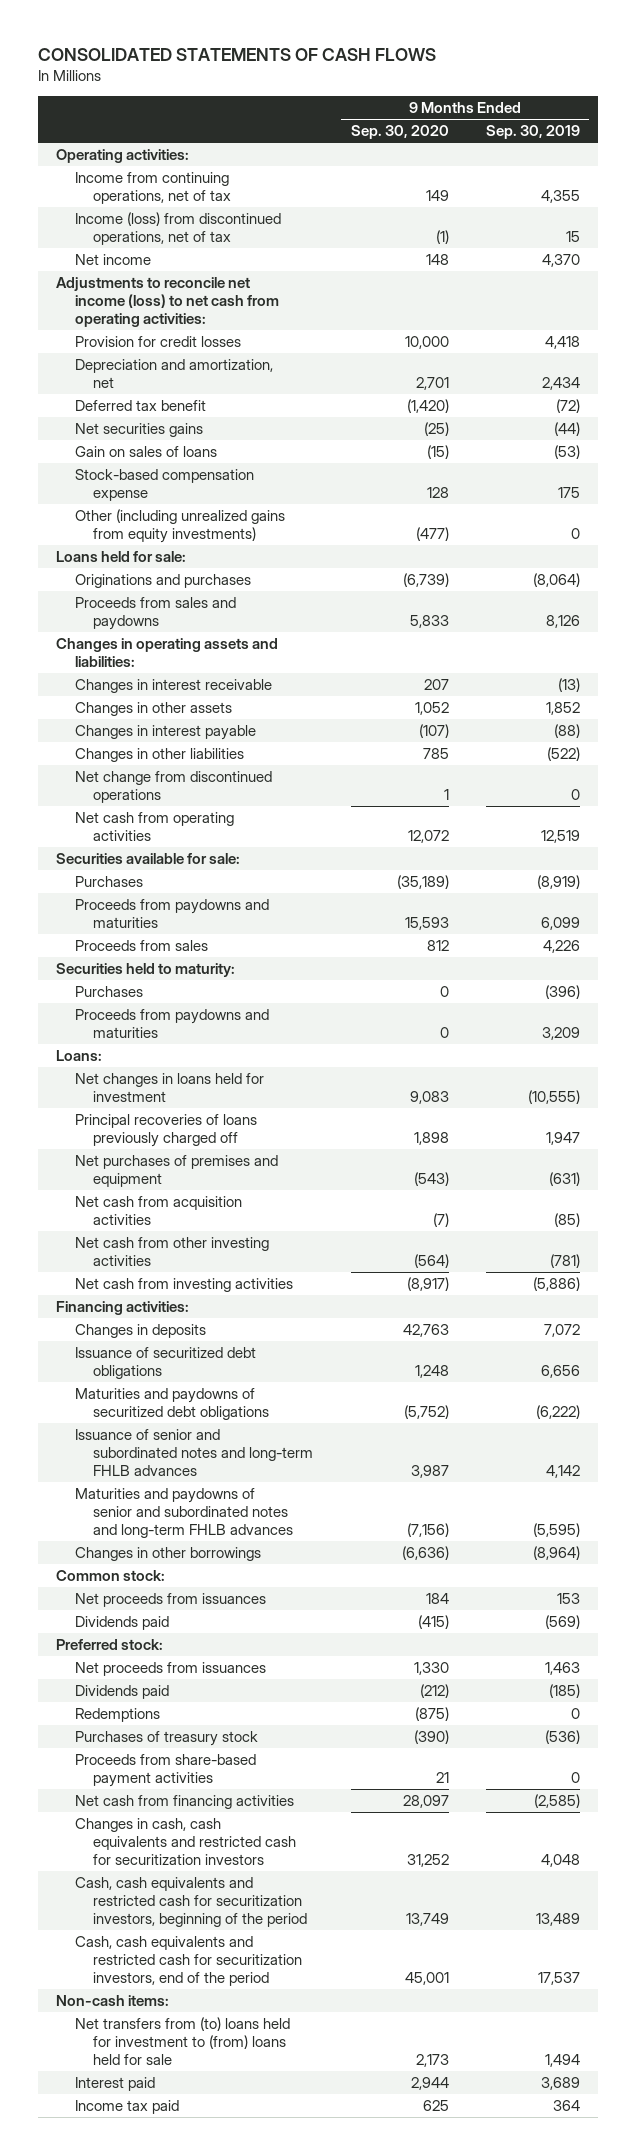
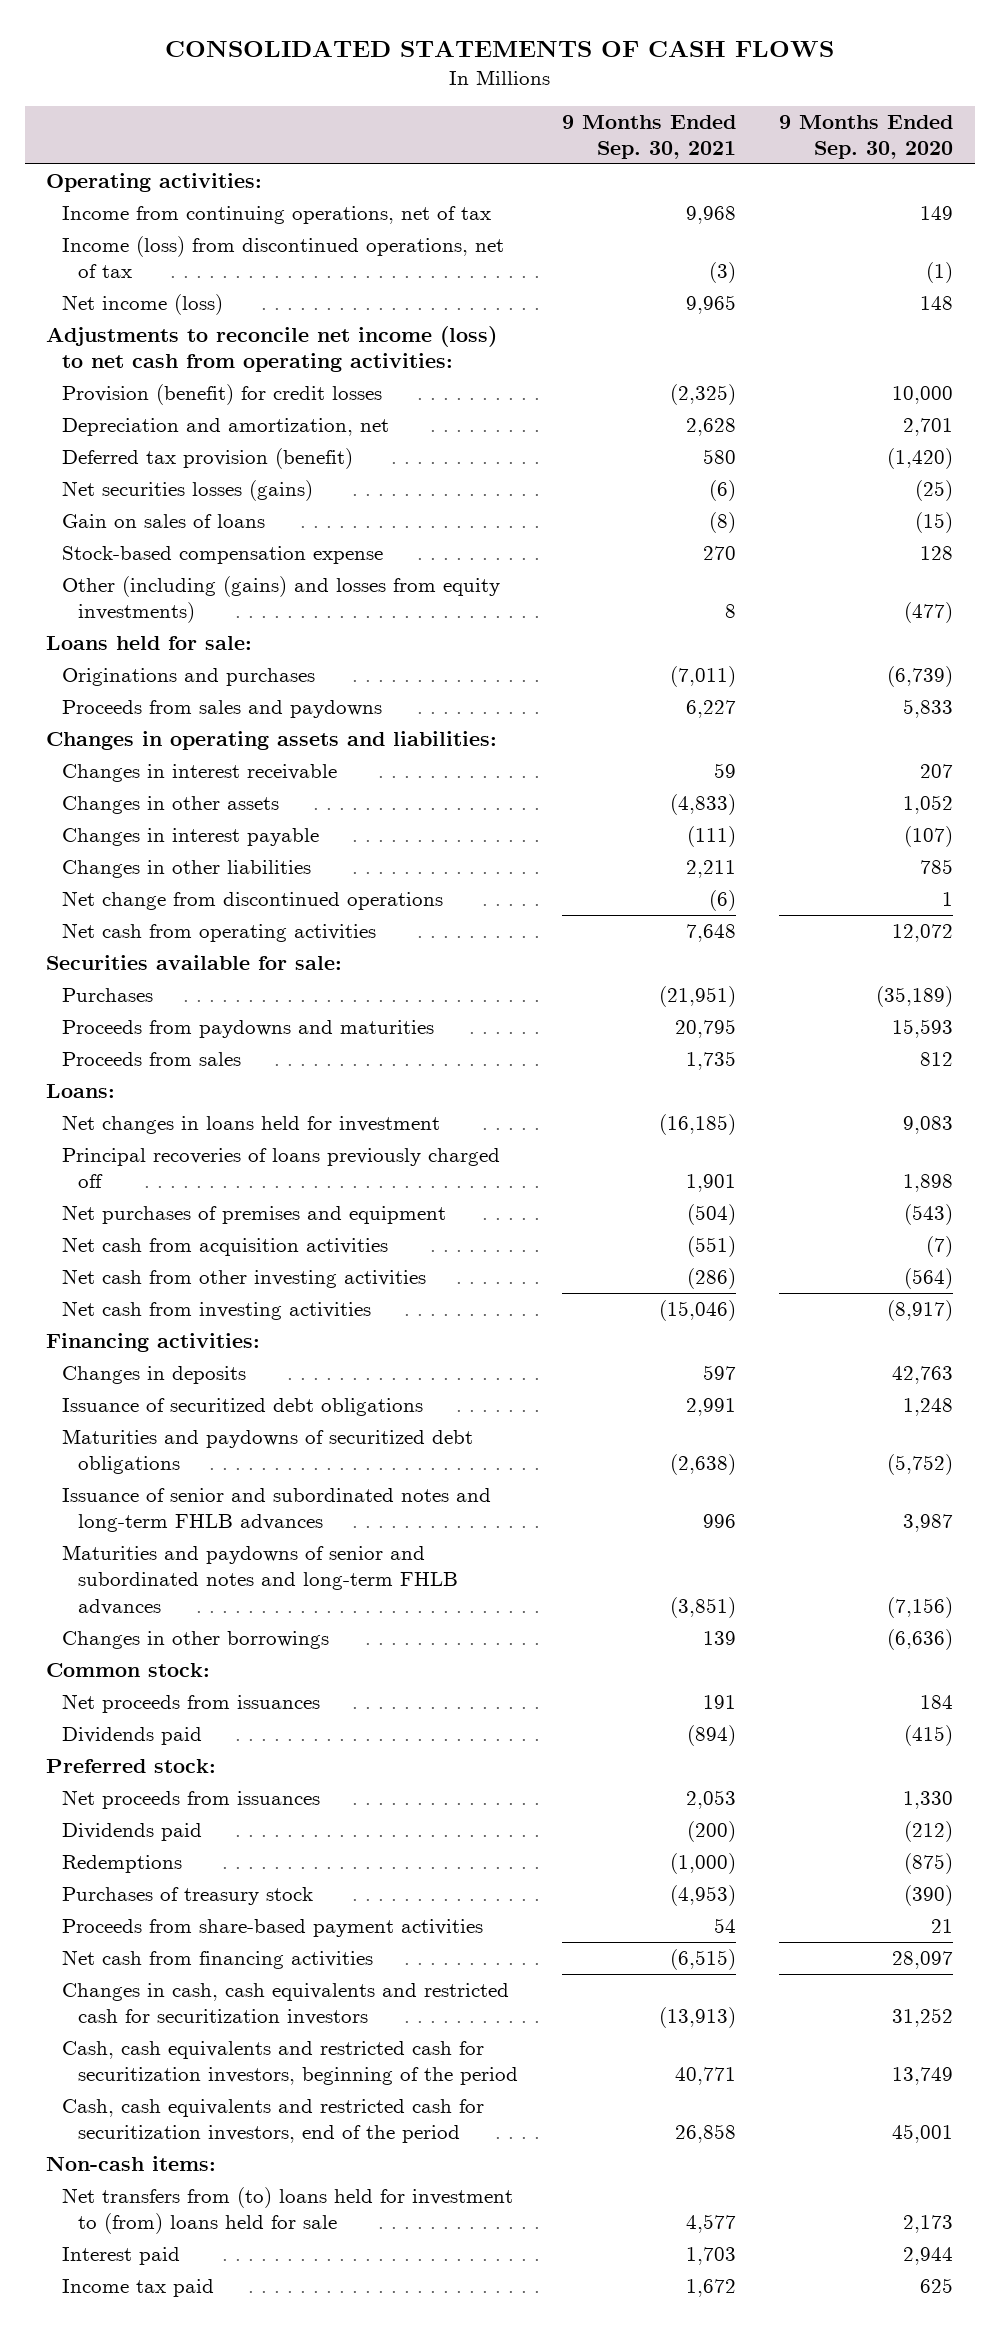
- | 9 Months Ended Sep. 30, 2020 | 9 Months Ended Sep. 30, 2019
+ | 9 Months Ended Sep. 30, 2021 | 9 Months Ended Sep. 30, 2020
- Net income | 148 | 4,370
+ Net income (loss) | 9,965 | 148
- Provision for credit losses | 10,000 | 4,418
+ Provision (benefit) for credit losses | (2,325) | 10,000
- Deferred tax benefit | (1,420) | (72)
- Net securities gains | (25) | (44)
+ Deferred tax provision (benefit) | 580 | (1,420)
+ Net securities losses (gains) | (6) | (25)
- Other (including unrealized gains from equity investments) | (477) | 0
+ Other (including (gains) and losses from equity investments) | 8 | (477)
- Securities held to maturity:
- Purchases | 0 | (396)
- Proceeds from paydowns and maturities | 0 | 3,209

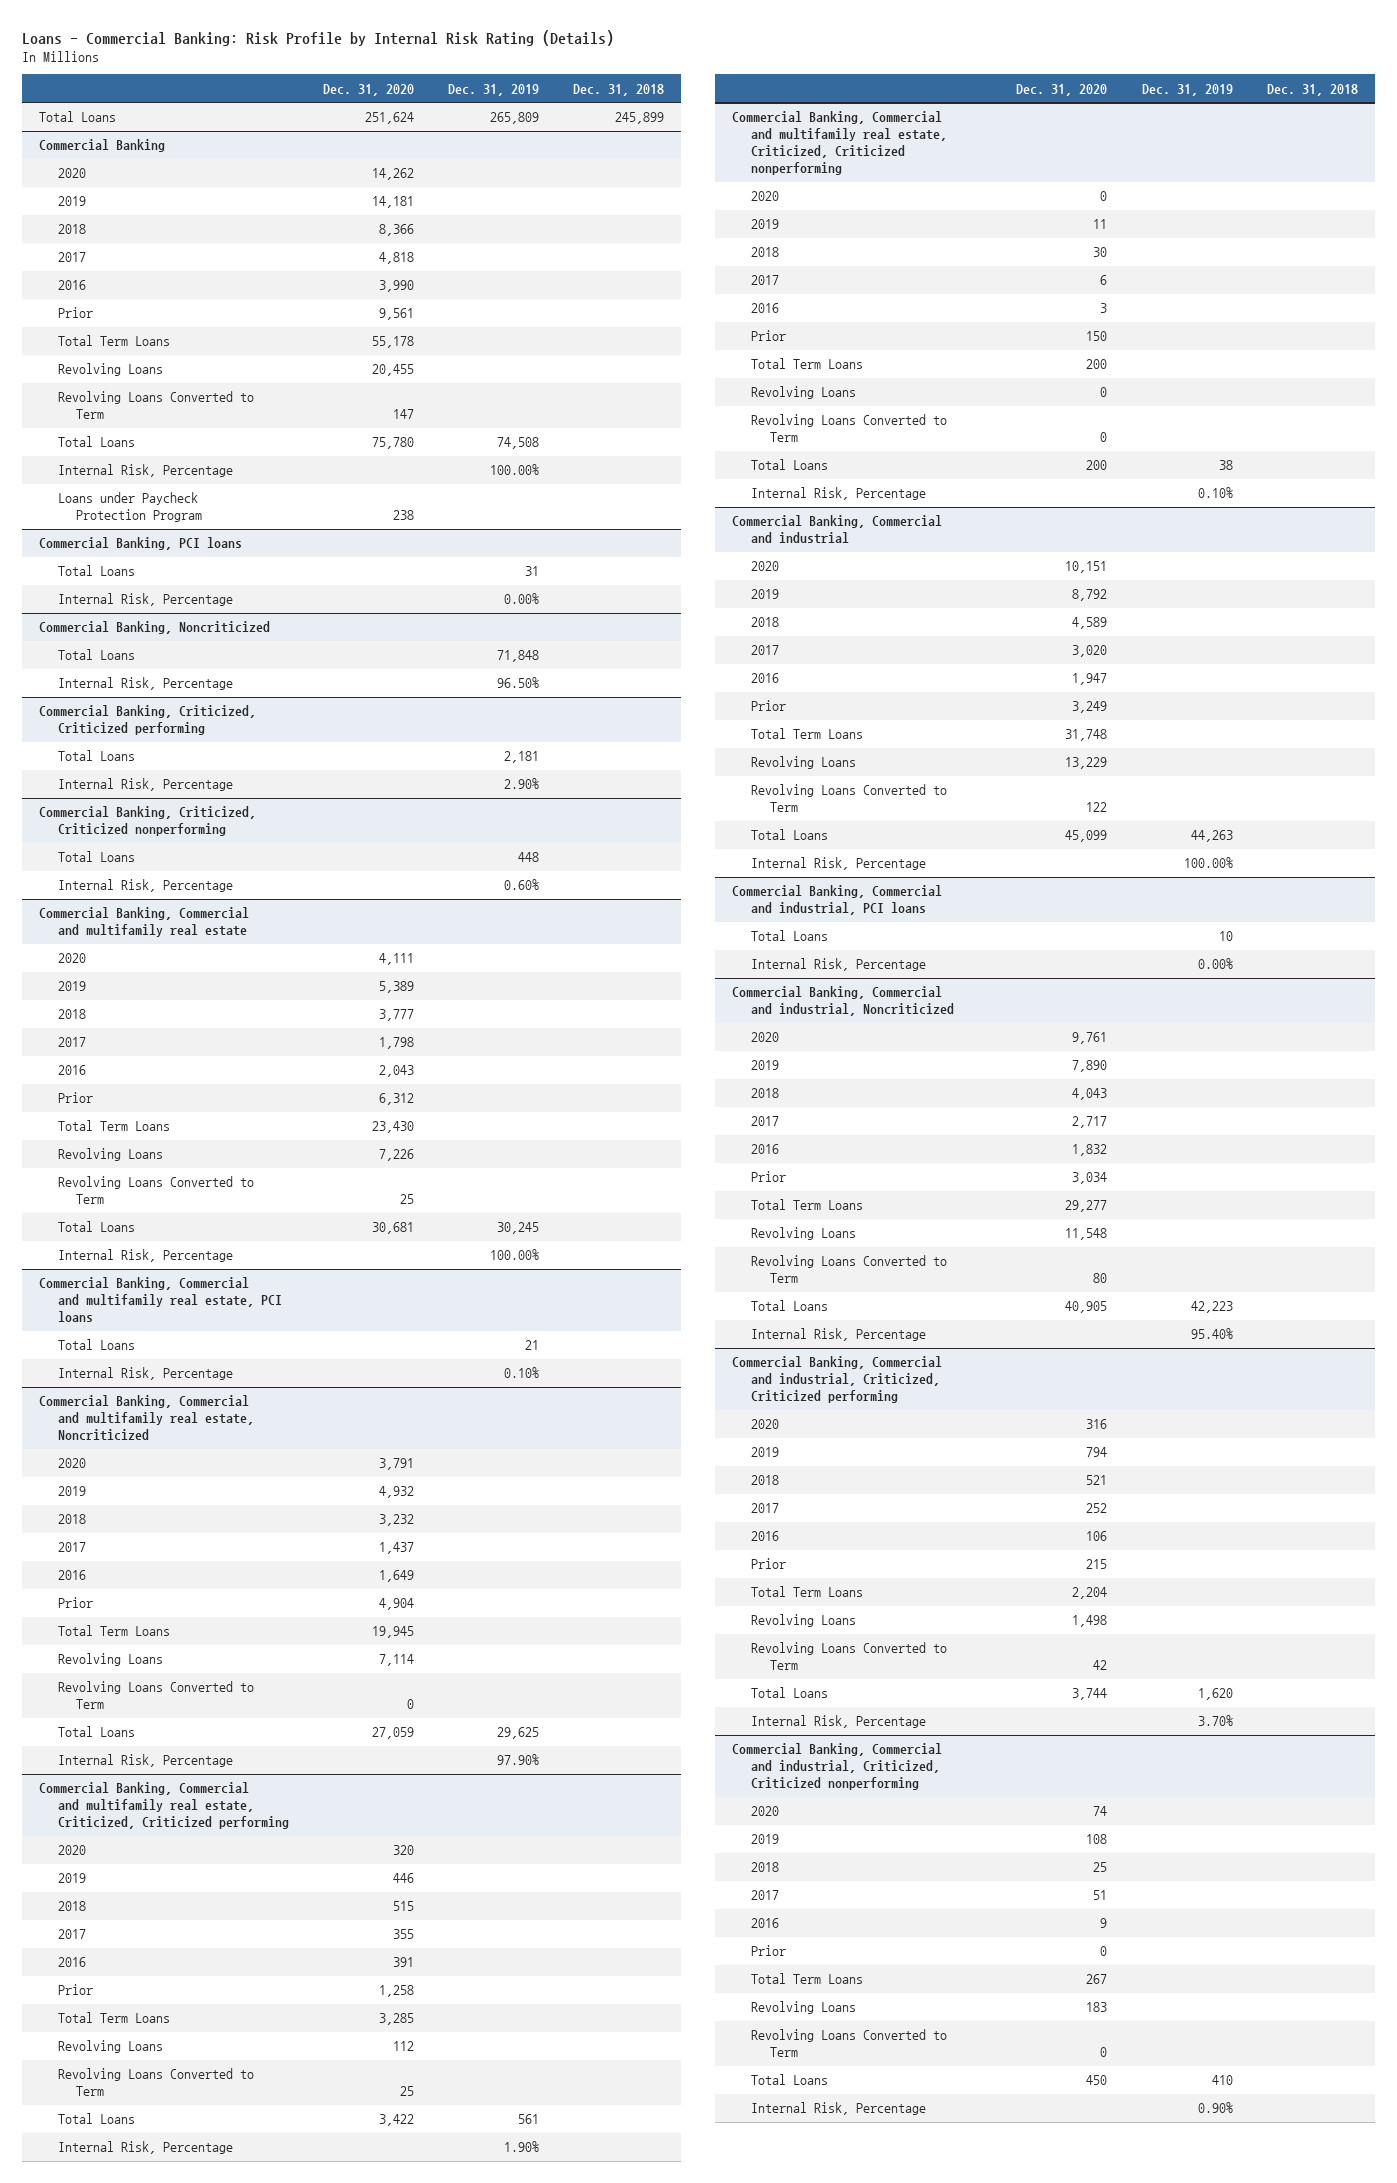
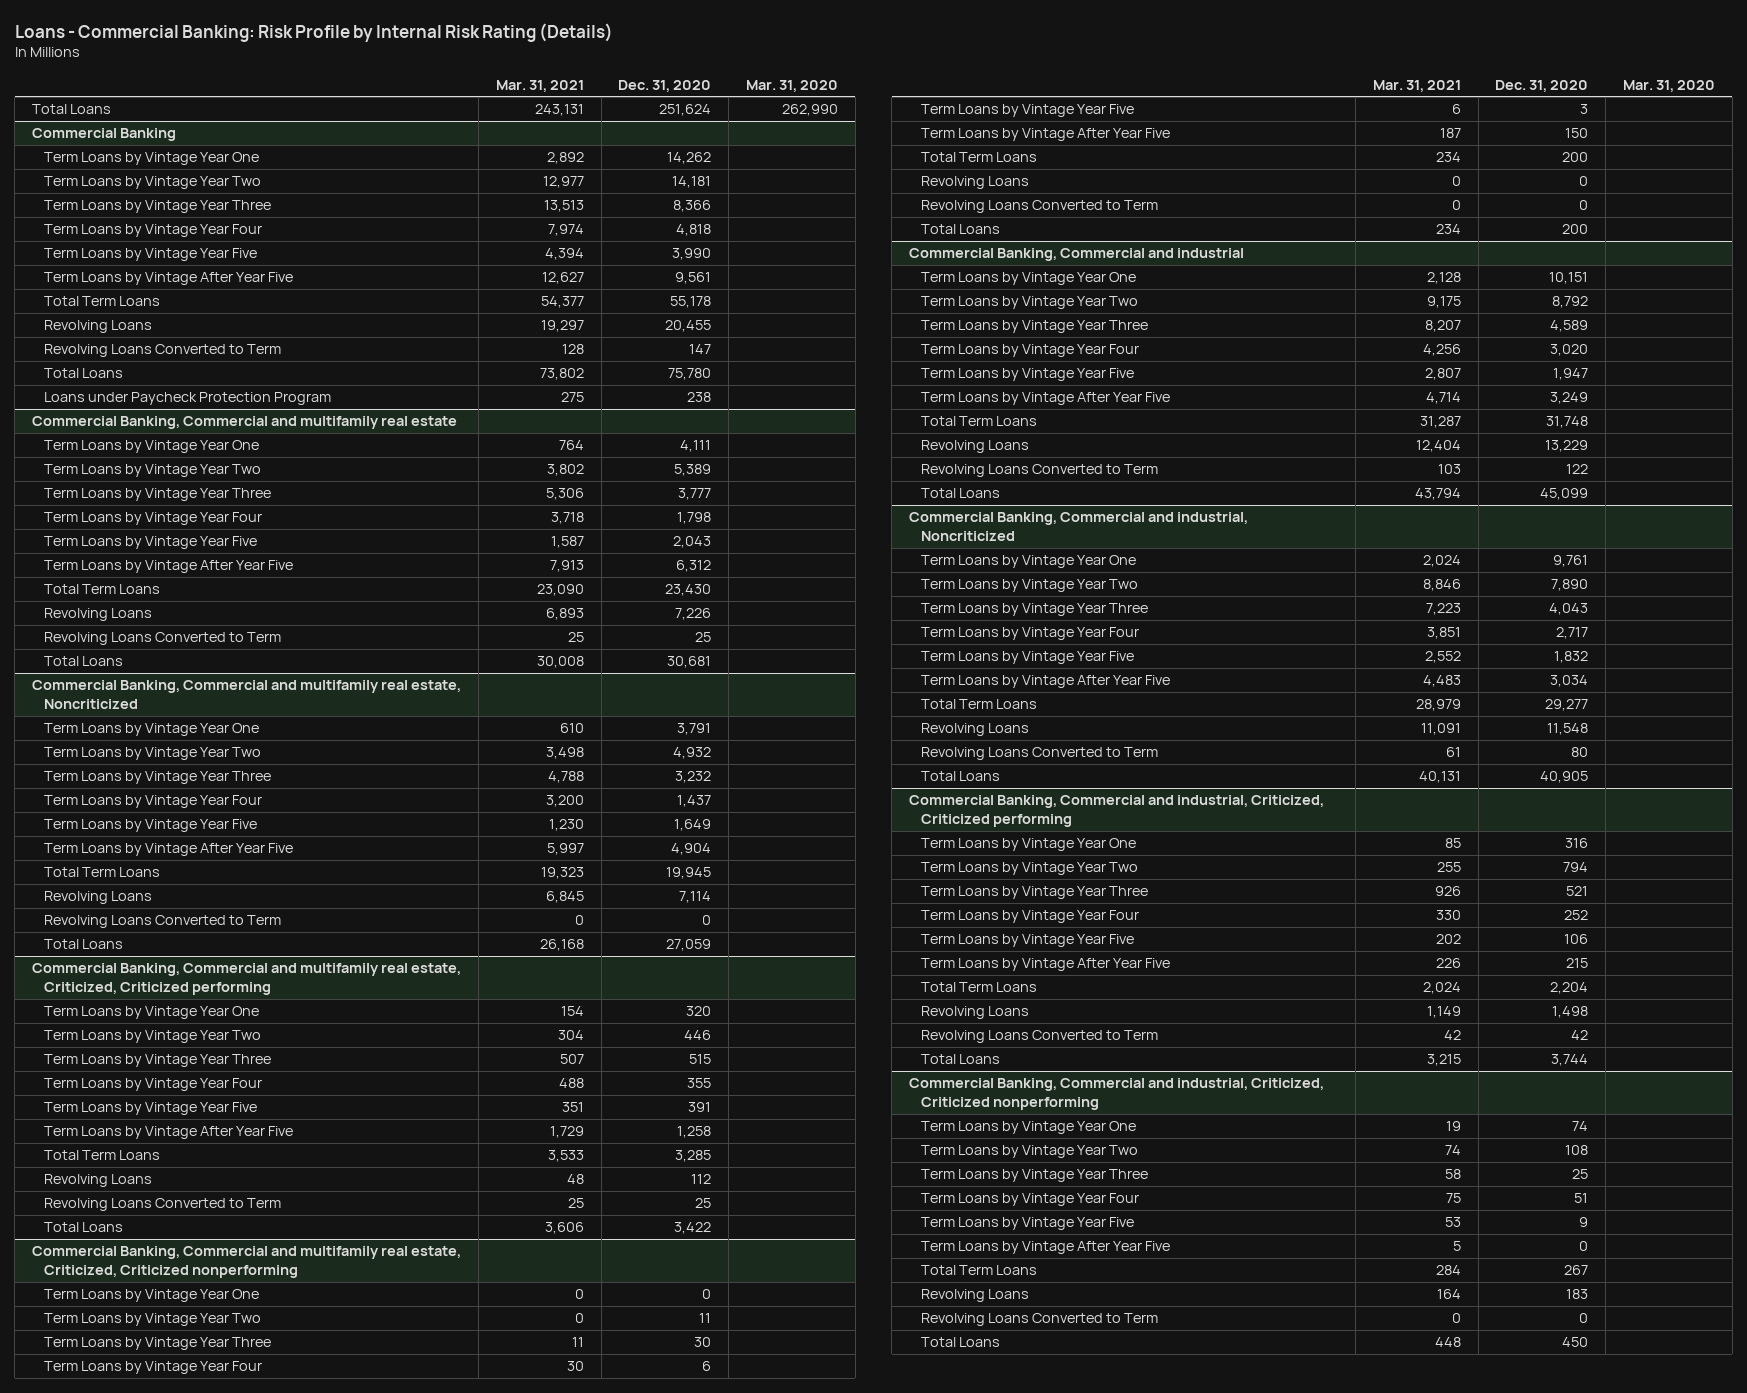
- | Dec. 31, 2020 | Dec. 31, 2019 | Dec. 31, 2018
+ | Mar. 31, 2021 | Dec. 31, 2020 | Mar. 31, 2020
@ Commercial Banking
- 2020 | 14,262 | |
- 2019 | 14,181 | |
- 2018 | 8,366 | |
- 2017 | 4,818 | |
- 2016 | 3,990 | |
- Prior | 9,561 | |
+ Term Loans by Vintage Year One | 2,892 | 14,262 |
+ Term Loans by Vintage Year Two | 12,977 | 14,181 |
+ Term Loans by Vintage Year Three | 13,513 | 8,366 |
+ Term Loans by Vintage Year Four | 7,974 | 4,818 |
+ Term Loans by Vintage Year Five | 4,394 | 3,990 |
+ Term Loans by Vintage After Year Five | 12,627 | 9,561 |
- Internal Risk, Percentage | | 100.00% |
- Commercial Banking, PCI loans
- Total Loans | | 31 |
- Internal Risk, Percentage | | 0.00% |
- Commercial Banking, Noncriticized
- Total Loans | | 71,848 |
- Internal Risk, Percentage | | 96.50% |
- Commercial Banking, Criticized, Criticized performing
- Total Loans | | 2,181 |
- Internal Risk, Percentage | | 2.90% |
- Commercial Banking, Criticized, Criticized nonperforming
- Total Loans | | 448 |
- Internal Risk, Percentage | | 0.60% |
@ Commercial Banking, Commercial and multifamily real estate
- 2020 | 4,111 | |
- 2019 | 5,389 | |
- 2018 | 3,777 | |
- 2017 | 1,798 | |
- 2016 | 2,043 | |
- Prior | 6,312 | |
+ Term Loans by Vintage Year One | 764 | 4,111 |
+ Term Loans by Vintage Year Two | 3,802 | 5,389 |
+ Term Loans by Vintage Year Three | 5,306 | 3,777 |
+ Term Loans by Vintage Year Four | 3,718 | 1,798 |
+ Term Loans by Vintage Year Five | 1,587 | 2,043 |
+ Term Loans by Vintage After Year Five | 7,913 | 6,312 |
- Internal Risk, Percentage | | 100.00% |
- Commercial Banking, Commercial and multifamily real estate, PCI loans
- Total Loans | | 21 |
- Internal Risk, Percentage | | 0.10% |
@ Commercial Banking, Commercial and multifamily real estate, Noncriticized
- 2020 | 3,791 | |
- 2019 | 4,932 | |
- 2018 | 3,232 | |
- 2017 | 1,437 | |
- 2016 | 1,649 | |
- Prior | 4,904 | |
+ Term Loans by Vintage Year One | 610 | 3,791 |
+ Term Loans by Vintage Year Two | 3,498 | 4,932 |
+ Term Loans by Vintage Year Three | 4,788 | 3,232 |
+ Term Loans by Vintage Year Four | 3,200 | 1,437 |
+ Term Loans by Vintage Year Five | 1,230 | 1,649 |
+ Term Loans by Vintage After Year Five | 5,997 | 4,904 |
- Internal Risk, Percentage | | 97.90% |
@ Commercial Banking, Commercial and multifamily real estate, Criticized, Criticized performing
- 2020 | 320 | |
- 2019 | 446 | |
- 2018 | 515 | |
- 2017 | 355 | |
- 2016 | 391 | |
- Prior | 1,258 | |
+ Term Loans by Vintage Year One | 154 | 320 |
+ Term Loans by Vintage Year Two | 304 | 446 |
+ Term Loans by Vintage Year Three | 507 | 515 |
+ Term Loans by Vintage Year Four | 488 | 355 |
+ Term Loans by Vintage Year Five | 351 | 391 |
+ Term Loans by Vintage After Year Five | 1,729 | 1,258 |
- Internal Risk, Percentage | | 1.90% |
@ Commercial Banking, Commercial and multifamily real estate, Criticized, Criticized nonperforming
- 2020 | 0 | |
- 2019 | 11 | |
- 2018 | 30 | |
- 2017 | 6 | |
- 2016 | 3 | |
- Prior | 150 | |
+ Term Loans by Vintage Year One | 0 | 0 |
+ Term Loans by Vintage Year Two | 0 | 11 |
+ Term Loans by Vintage Year Three | 11 | 30 |
+ Term Loans by Vintage Year Four | 30 | 6 |
+ Term Loans by Vintage Year Five | 6 | 3 |
+ Term Loans by Vintage After Year Five | 187 | 150 |
- Internal Risk, Percentage | | 0.10% |
@ Commercial Banking, Commercial and industrial
- 2020 | 10,151 | |
- 2019 | 8,792 | |
- 2018 | 4,589 | |
- 2017 | 3,020 | |
- 2016 | 1,947 | |
- Prior | 3,249 | |
+ Term Loans by Vintage Year One | 2,128 | 10,151 |
+ Term Loans by Vintage Year Two | 9,175 | 8,792 |
+ Term Loans by Vintage Year Three | 8,207 | 4,589 |
+ Term Loans by Vintage Year Four | 4,256 | 3,020 |
+ Term Loans by Vintage Year Five | 2,807 | 1,947 |
+ Term Loans by Vintage After Year Five | 4,714 | 3,249 |
- Internal Risk, Percentage | | 100.00% |
- Commercial Banking, Commercial and industrial, PCI loans
- Total Loans | | 10 |
- Internal Risk, Percentage | | 0.00% |
@ Commercial Banking, Commercial and industrial, Noncriticized
- 2020 | 9,761 | |
- 2019 | 7,890 | |
- 2018 | 4,043 | |
- 2017 | 2,717 | |
- 2016 | 1,832 | |
- Prior | 3,034 | |
+ Term Loans by Vintage Year One | 2,024 | 9,761 |
+ Term Loans by Vintage Year Two | 8,846 | 7,890 |
+ Term Loans by Vintage Year Three | 7,223 | 4,043 |
+ Term Loans by Vintage Year Four | 3,851 | 2,717 |
+ Term Loans by Vintage Year Five | 2,552 | 1,832 |
+ Term Loans by Vintage After Year Five | 4,483 | 3,034 |
- Internal Risk, Percentage | | 95.40% |
@ Commercial Banking, Commercial and industrial, Criticized, Criticized performing
- 2020 | 316 | |
- 2019 | 794 | |
- 2018 | 521 | |
- 2017 | 252 | |
- 2016 | 106 | |
- Prior | 215 | |
+ Term Loans by Vintage Year One | 85 | 316 |
+ Term Loans by Vintage Year Two | 255 | 794 |
+ Term Loans by Vintage Year Three | 926 | 521 |
+ Term Loans by Vintage Year Four | 330 | 252 |
+ Term Loans by Vintage Year Five | 202 | 106 |
+ Term Loans by Vintage After Year Five | 226 | 215 |
- Internal Risk, Percentage | | 3.70% |
@ Commercial Banking, Commercial and industrial, Criticized, Criticized nonperforming
- 2020 | 74 | |
- 2019 | 108 | |
- 2018 | 25 | |
- 2017 | 51 | |
- 2016 | 9 | |
- Prior | 0 | |
+ Term Loans by Vintage Year One | 19 | 74 |
+ Term Loans by Vintage Year Two | 74 | 108 |
+ Term Loans by Vintage Year Three | 58 | 25 |
+ Term Loans by Vintage Year Four | 75 | 51 |
+ Term Loans by Vintage Year Five | 53 | 9 |
+ Term Loans by Vintage After Year Five | 5 | 0 |
- Internal Risk, Percentage | | 0.90% |

